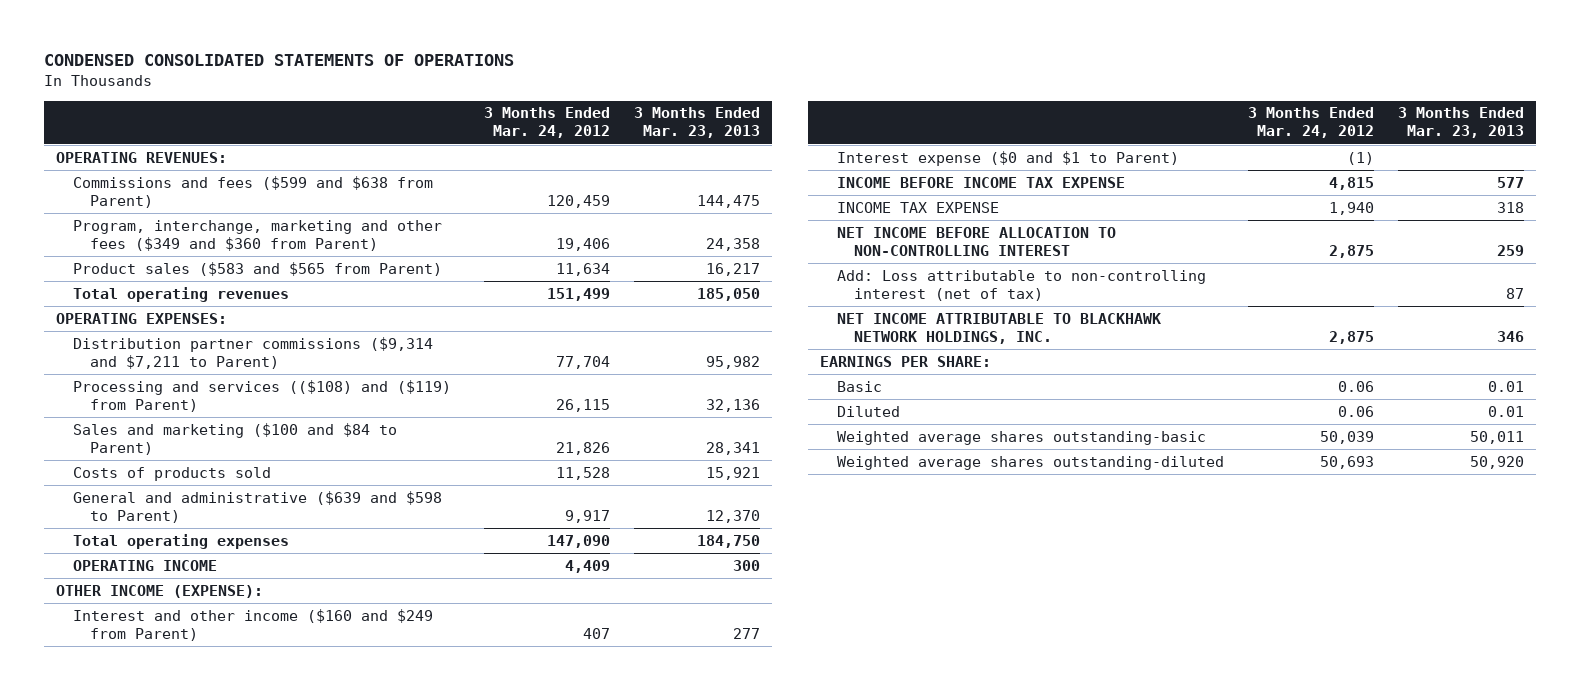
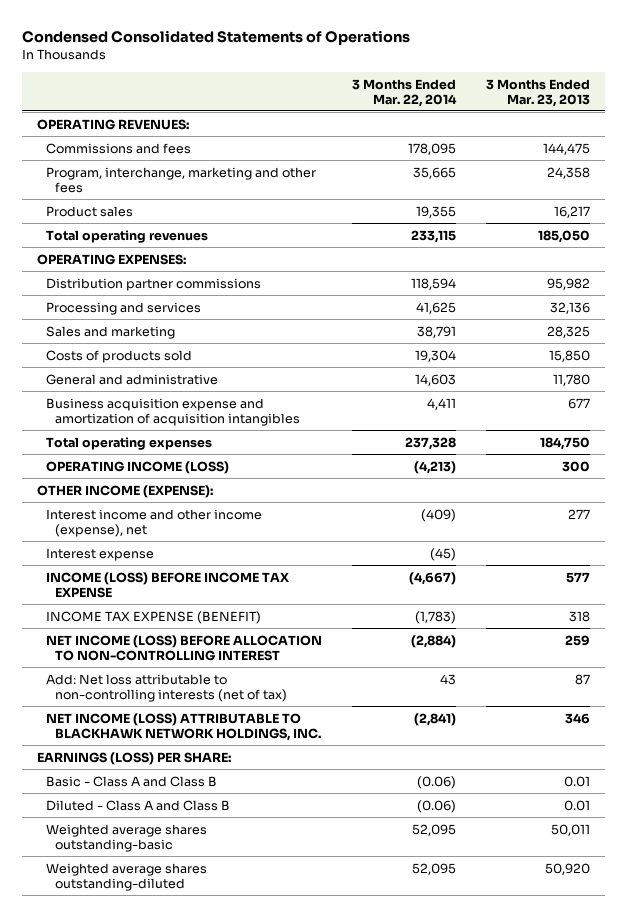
- CONDENSED CONSOLIDATED STATEMENTS OF OPERATIONS
+ Condensed Consolidated Statements of Operations
- | 3 Months Ended Mar. 24, 2012 | 3 Months Ended Mar. 23, 2013
+ | 3 Months Ended Mar. 22, 2014 | 3 Months Ended Mar. 23, 2013
- Commissions and fees ($599 and $638 from Parent) | 120,459 | 144,475
- Program, interchange, marketing and other fees ($349 and $360 from Parent) | 19,406 | 24,358
- Product sales ($583 and $565 from Parent) | 11,634 | 16,217
+ Commissions and fees | 178,095 | 144,475
+ Program, interchange, marketing and other fees | 35,665 | 24,358
+ Product sales | 19,355 | 16,217
- Distribution partner commissions ($9,314 and $7,211 to Parent) | 77,704 | 95,982
- Processing and services (($108) and ($119) from Parent) | 26,115 | 32,136
- Sales and marketing ($100 and $84 to Parent) | 21,826 | 28,341
- Costs of products sold | 11,528 | 15,921
- General and administrative ($639 and $598 to Parent) | 9,917 | 12,370
+ Distribution partner commissions | 118,594 | 95,982
+ Processing and services | 41,625 | 32,136
+ Sales and marketing | 38,791 | 28,325
+ Costs of products sold | 19,304 | 15,850
+ General and administrative | 14,603 | 11,780
+ Business acquisition expense and amortization of acquisition intangibles | 4,411 | 677
- OPERATING INCOME | 4,409 | 300
+ OPERATING INCOME (LOSS) | (4,213) | 300
- Interest and other income ($160 and $249 from Parent) | 407 | 277
- Interest expense ($0 and $1 to Parent) | (1) |
- INCOME BEFORE INCOME TAX EXPENSE | 4,815 | 577
- INCOME TAX EXPENSE | 1,940 | 318
- NET INCOME BEFORE ALLOCATION TO NON-CONTROLLING INTEREST | 2,875 | 259
- Add: Loss attributable to non-controlling interest (net of tax) | | 87
- NET INCOME ATTRIBUTABLE TO BLACKHAWK NETWORK HOLDINGS, INC. | 2,875 | 346
- EARNINGS PER SHARE:
- Basic | 0.06 | 0.01
- Diluted | 0.06 | 0.01
+ Interest income and other income (expense), net | (409) | 277
+ Interest expense | (45) |
+ INCOME (LOSS) BEFORE INCOME TAX EXPENSE | (4,667) | 577
+ INCOME TAX EXPENSE (BENEFIT) | (1,783) | 318
+ NET INCOME (LOSS) BEFORE ALLOCATION TO NON-CONTROLLING INTEREST | (2,884) | 259
+ Add: Net loss attributable to non-controlling interests (net of tax) | 43 | 87
+ NET INCOME (LOSS) ATTRIBUTABLE TO BLACKHAWK NETWORK HOLDINGS, INC. | (2,841) | 346
+ EARNINGS (LOSS) PER SHARE:
+ Basic - Class A and Class B | (0.06) | 0.01
+ Diluted - Class A and Class B | (0.06) | 0.01

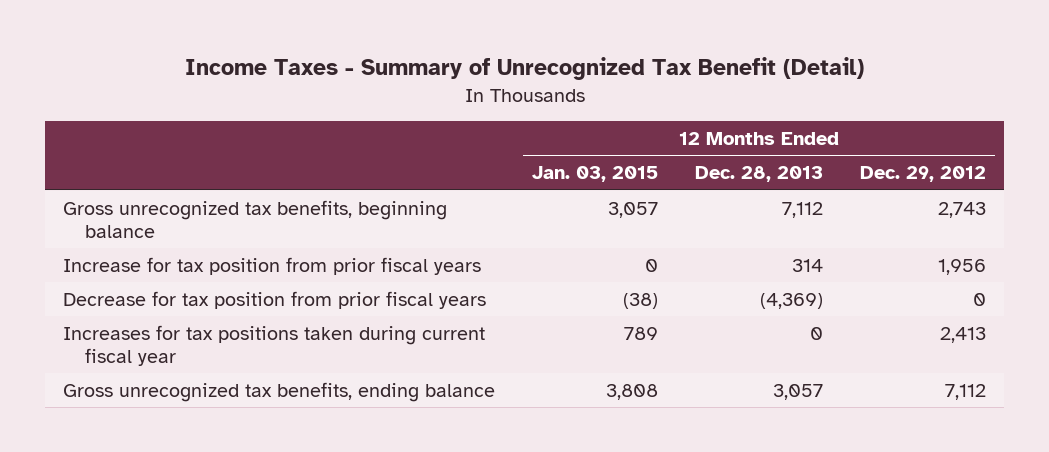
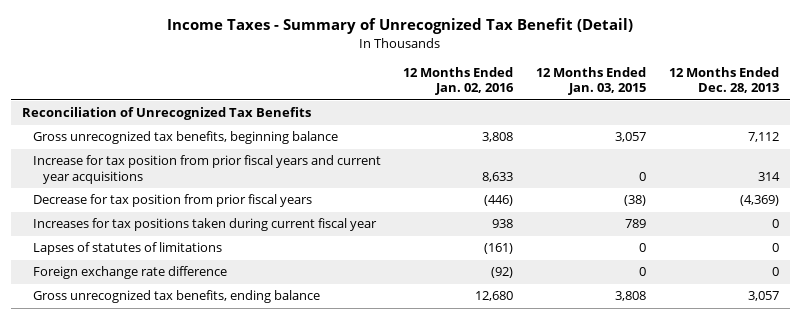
- | 12 Months Ended Jan. 03, 2015 | 12 Months Ended Dec. 28, 2013 | 12 Months Ended Dec. 29, 2012
+ | 12 Months Ended Jan. 02, 2016 | 12 Months Ended Jan. 03, 2015 | 12 Months Ended Dec. 28, 2013
+ Reconciliation of Unrecognized Tax Benefits
- Increase for tax position from prior fiscal years | 0 | 314 | 1,956
+ Increase for tax position from prior fiscal years and current year acquisitions | 8,633 | 0 | 314
+ Lapses of statutes of limitations | (161) | 0 | 0
+ Foreign exchange rate difference | (92) | 0 | 0

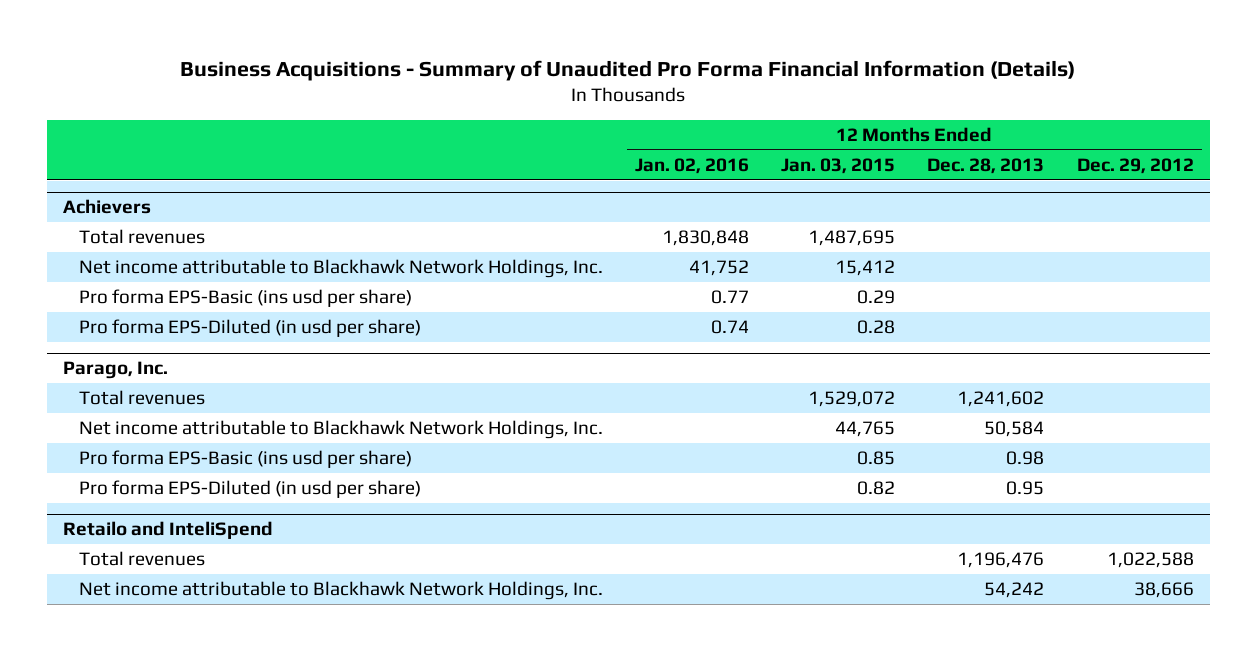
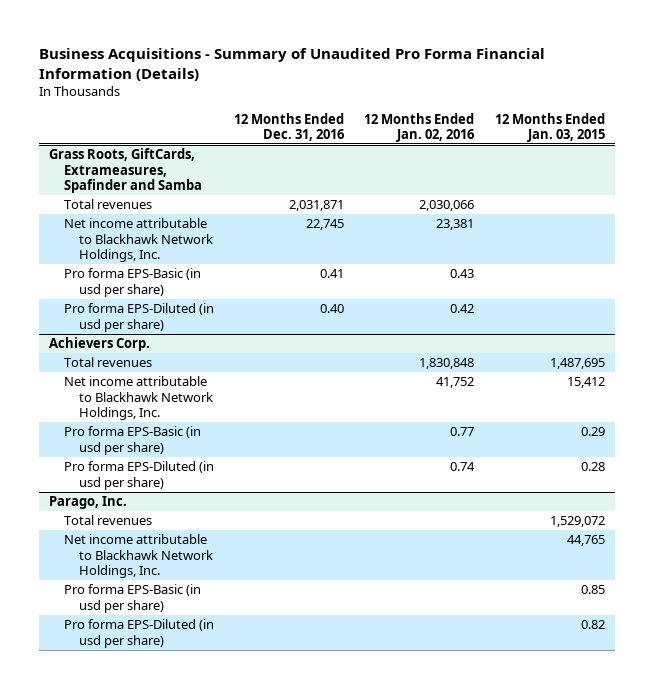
- | 12 Months Ended Jan. 02, 2016 | 12 Months Ended Jan. 03, 2015 | 12 Months Ended Dec. 28, 2013 | 12 Months Ended Dec. 29, 2012
+ | 12 Months Ended Dec. 31, 2016 | 12 Months Ended Jan. 02, 2016 | 12 Months Ended Jan. 03, 2015
- Achievers
+ Grass Roots, GiftCards, Extrameasures, Spafinder and Samba
+ Total revenues | 2,031,871 | 2,030,066 |
+ Net income attributable to Blackhawk Network Holdings, Inc. | 22,745 | 23,381 |
+ Pro forma EPS-Basic (in usd per share) | 0.41 | 0.43 |
+ Pro forma EPS-Diluted (in usd per share) | 0.40 | 0.42 |
+ Achievers Corp.
- Pro forma EPS-Basic (ins usd per share) | 0.77 | 0.29 | |
+ Pro forma EPS-Basic (in usd per share) | | 0.77 | 0.29
@ Parago, Inc.
- Pro forma EPS-Basic (ins usd per share) | | 0.85 | 0.98 |
+ Pro forma EPS-Basic (in usd per share) | | | 0.85
- Retailo and InteliSpend
- Total revenues | | | 1,196,476 | 1,022,588
- Net income attributable to Blackhawk Network Holdings, Inc. | | | 54,242 | 38,666

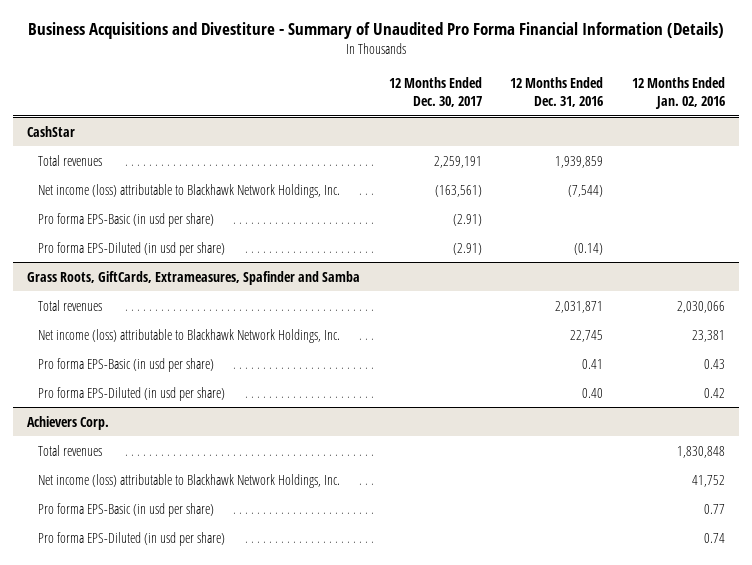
- Business Acquisitions - Summary of Unaudited Pro Forma Financial Information (Details)
+ Business Acquisitions and Divestiture - Summary of Unaudited Pro Forma Financial Information (Details)
- | 12 Months Ended Dec. 31, 2016 | 12 Months Ended Jan. 02, 2016 | 12 Months Ended Jan. 03, 2015
+ | 12 Months Ended Dec. 30, 2017 | 12 Months Ended Dec. 31, 2016 | 12 Months Ended Jan. 02, 2016
+ CashStar
+ Total revenues | 2,259,191 | 1,939,859 |
+ Net income (loss) attributable to Blackhawk Network Holdings, Inc. | (163,561) | (7,544) |
+ Pro forma EPS-Basic (in usd per share) | (2.91) | |
+ Pro forma EPS-Diluted (in usd per share) | (2.91) | (0.14) |
@ Grass Roots, GiftCards, Extrameasures, Spafinder and Samba
- Net income attributable to Blackhawk Network Holdings, Inc. | 22,745 | 23,381 |
+ Net income (loss) attributable to Blackhawk Network Holdings, Inc. | | 22,745 | 23,381
@ Achievers Corp.
- Net income attributable to Blackhawk Network Holdings, Inc. | | 41,752 | 15,412
+ Net income (loss) attributable to Blackhawk Network Holdings, Inc. | | | 41,752
- Parago, Inc.
- Total revenues | | | 1,529,072
- Net income attributable to Blackhawk Network Holdings, Inc. | | | 44,765
- Pro forma EPS-Basic (in usd per share) | | | 0.85
- Pro forma EPS-Diluted (in usd per share) | | | 0.82

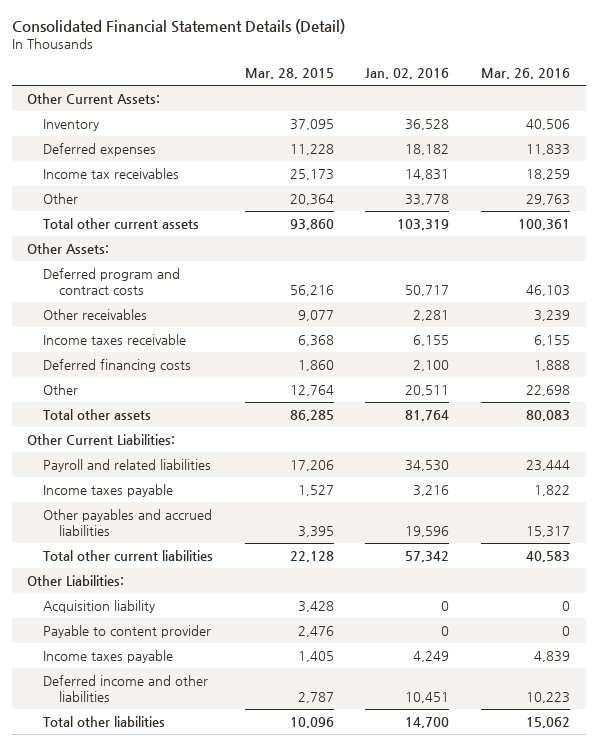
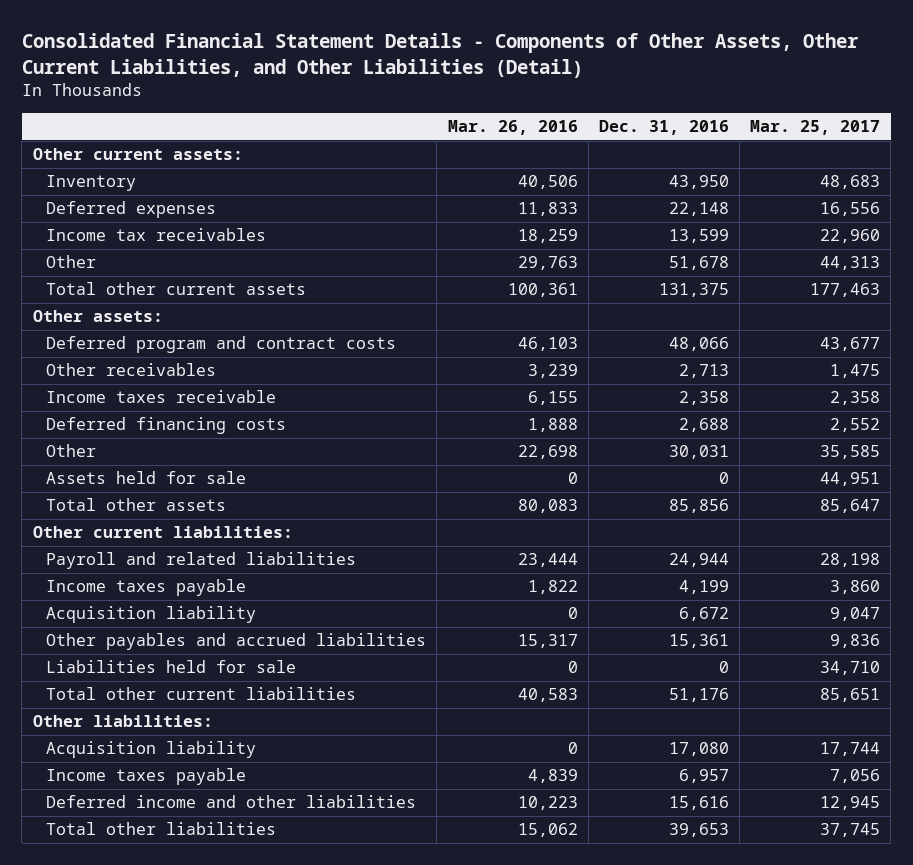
- Consolidated Financial Statement Details (Detail)
+ Consolidated Financial Statement Details - Components of Other Assets, Other Current Liabilities, and Other Liabilities (Detail)
- | Mar. 28, 2015 | Jan. 02, 2016 | Mar. 26, 2016
+ | Mar. 26, 2016 | Dec. 31, 2016 | Mar. 25, 2017
- Other Current Assets:
+ Other current assets:
- Other Assets:
+ Other assets:
+ Assets held for sale | 0 | 0 | 44,951
- Other Current Liabilities:
+ Other current liabilities:
+ Acquisition liability | 0 | 6,672 | 9,047
+ Liabilities held for sale | 0 | 0 | 34,710
- Other Liabilities:
+ Other liabilities:
- Payable to content provider | 2,476 | 0 | 0

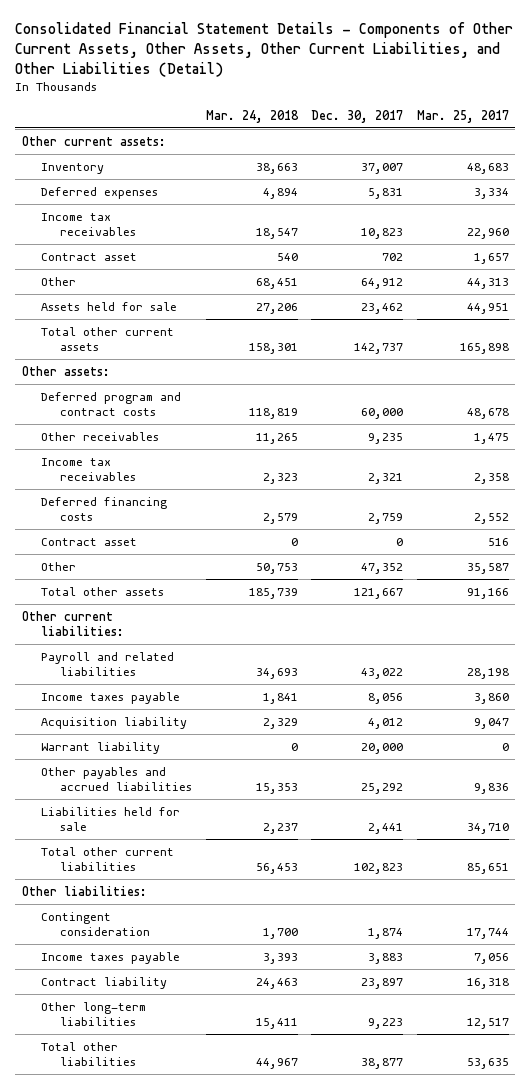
- Consolidated Financial Statement Details - Components of Other Assets, Other Current Liabilities, and Other Liabilities (Detail)
+ Consolidated Financial Statement Details - Components of Other Current Assets, Other Assets, Other Current Liabilities, and Other Liabilities (Detail)
- | Mar. 26, 2016 | Dec. 31, 2016 | Mar. 25, 2017
+ | Mar. 24, 2018 | Dec. 30, 2017 | Mar. 25, 2017
- Deferred expenses | 11,833 | 22,148 | 16,556
+ Deferred expenses | 4,894 | 5,831 | 3,334
+ Contract asset | 540 | 702 | 1,657
- Total other current assets | 100,361 | 131,375 | 177,463
moved up: Assets held for sale | 27,206 | 23,462 | 44,951
+ Total other current assets | 158,301 | 142,737 | 165,898
- Deferred program and contract costs | 46,103 | 48,066 | 43,677
+ Deferred program and contract costs | 118,819 | 60,000 | 48,678
- Income taxes receivable | 6,155 | 2,358 | 2,358
+ Income tax receivables | 2,323 | 2,321 | 2,358
- Other | 22,698 | 30,031 | 35,585
- Total other assets | 80,083 | 85,856 | 85,647
+ Contract asset | 0 | 0 | 516
+ Other | 50,753 | 47,352 | 35,587
+ Total other assets | 185,739 | 121,667 | 91,166
+ Warrant liability | 0 | 20,000 | 0
- Acquisition liability | 0 | 17,080 | 17,744
+ Contingent consideration | 1,700 | 1,874 | 17,744
- Deferred income and other liabilities | 10,223 | 15,616 | 12,945
- Total other liabilities | 15,062 | 39,653 | 37,745
+ Contract liability | 24,463 | 23,897 | 16,318
+ Other long-term liabilities | 15,411 | 9,223 | 12,517
+ Total other liabilities | 44,967 | 38,877 | 53,635

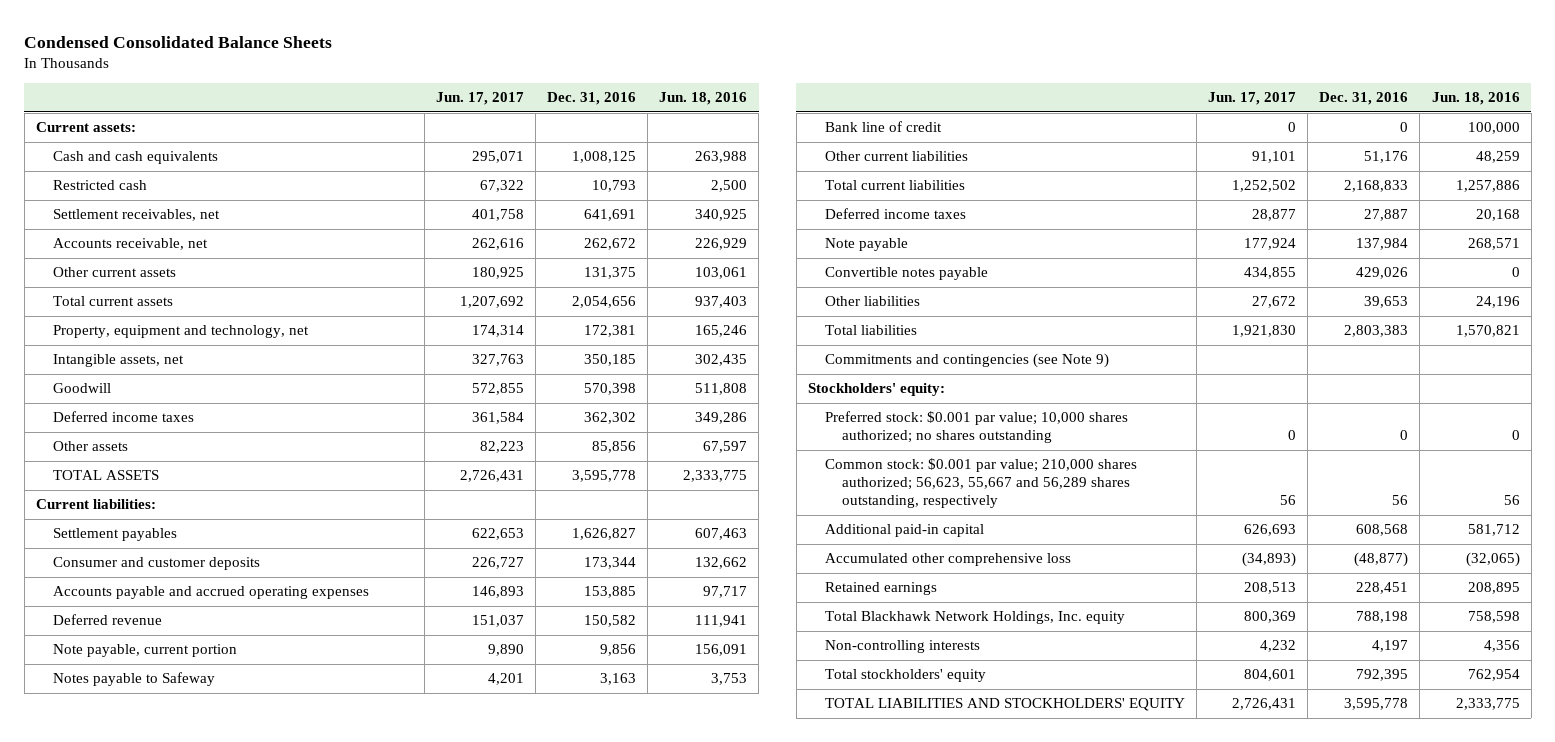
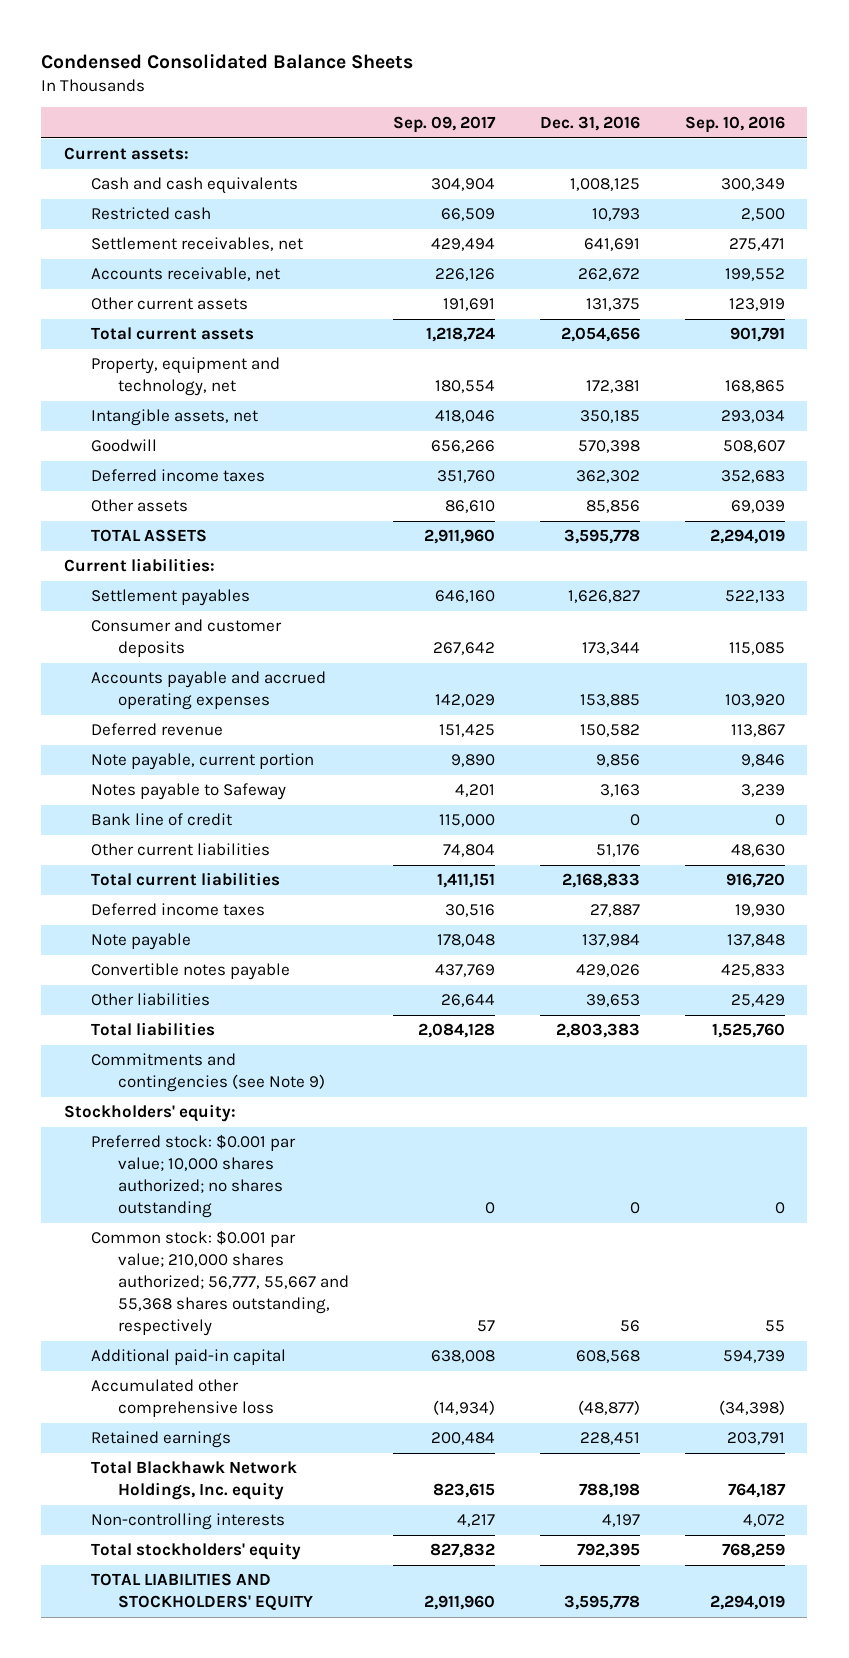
- | Jun. 17, 2017 | Dec. 31, 2016 | Jun. 18, 2016
+ | Sep. 09, 2017 | Dec. 31, 2016 | Sep. 10, 2016
- Common stock: $0.001 par value; 210,000 shares authorized; 56,623, 55,667 and 56,289 shares outstanding, respectively | 56 | 56 | 56
+ Common stock: $0.001 par value; 210,000 shares authorized; 56,777, 55,667 and 55,368 shares outstanding, respectively | 57 | 56 | 55

